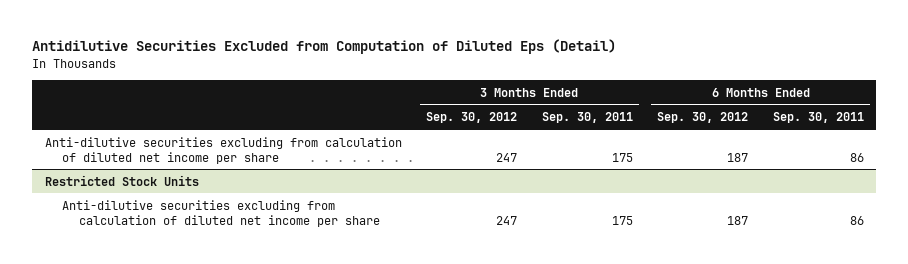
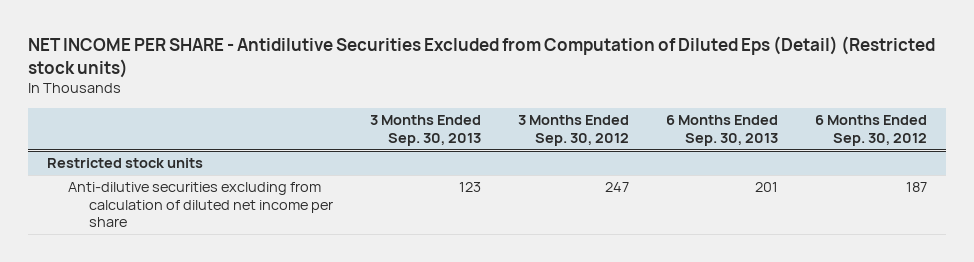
- Antidilutive Securities Excluded from Computation of Diluted Eps (Detail)
+ NET INCOME PER SHARE - Antidilutive Securities Excluded from Computation of Diluted Eps (Detail) (Restricted stock units)
- | 3 Months Ended Sep. 30, 2012 | 3 Months Ended Sep. 30, 2011 | 6 Months Ended Sep. 30, 2012 | 6 Months Ended Sep. 30, 2011
+ | 3 Months Ended Sep. 30, 2013 | 3 Months Ended Sep. 30, 2012 | 6 Months Ended Sep. 30, 2013 | 6 Months Ended Sep. 30, 2012
- Anti-dilutive securities excluding from calculation of diluted net income per share | 247 | 175 | 187 | 86
- Restricted Stock Units
+ Restricted stock units

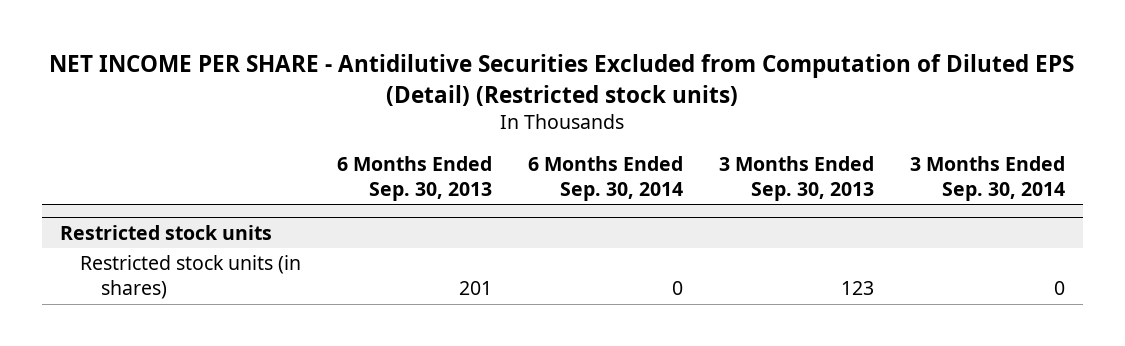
- NET INCOME PER SHARE - Antidilutive Securities Excluded from Computation of Diluted Eps (Detail) (Restricted stock units)
+ NET INCOME PER SHARE - Antidilutive Securities Excluded from Computation of Diluted EPS (Detail) (Restricted stock units)
- | 3 Months Ended Sep. 30, 2013 | 3 Months Ended Sep. 30, 2012 | 6 Months Ended Sep. 30, 2013 | 6 Months Ended Sep. 30, 2012
+ | 6 Months Ended Sep. 30, 2013 | 6 Months Ended Sep. 30, 2014 | 3 Months Ended Sep. 30, 2013 | 3 Months Ended Sep. 30, 2014
@ Restricted stock units
- Anti-dilutive securities excluding from calculation of diluted net income per share | 123 | 247 | 201 | 187
+ Restricted stock units (in shares) | 201 | 0 | 123 | 0

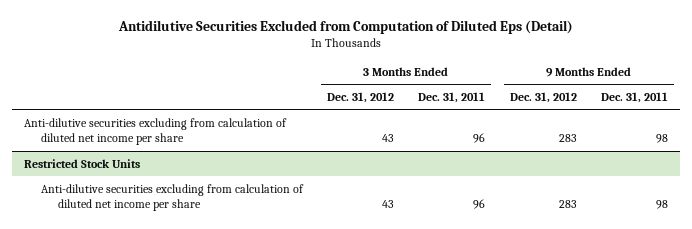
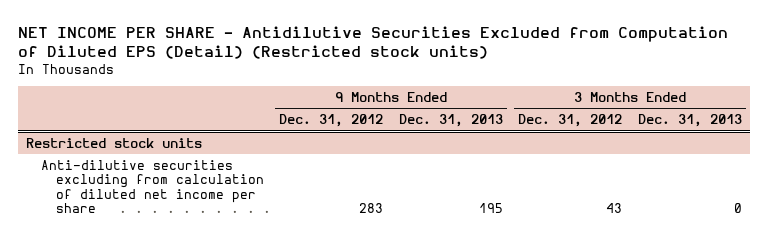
- Antidilutive Securities Excluded from Computation of Diluted Eps (Detail)
+ NET INCOME PER SHARE - Antidilutive Securities Excluded from Computation of Diluted EPS (Detail) (Restricted stock units)
- | 3 Months Ended Dec. 31, 2012 | 3 Months Ended Dec. 31, 2011 | 9 Months Ended Dec. 31, 2012 | 9 Months Ended Dec. 31, 2011
+ | 9 Months Ended Dec. 31, 2012 | 9 Months Ended Dec. 31, 2013 | 3 Months Ended Dec. 31, 2012 | 3 Months Ended Dec. 31, 2013
- Anti-dilutive securities excluding from calculation of diluted net income per share | 43 | 96 | 283 | 98
- Restricted Stock Units
+ Restricted stock units

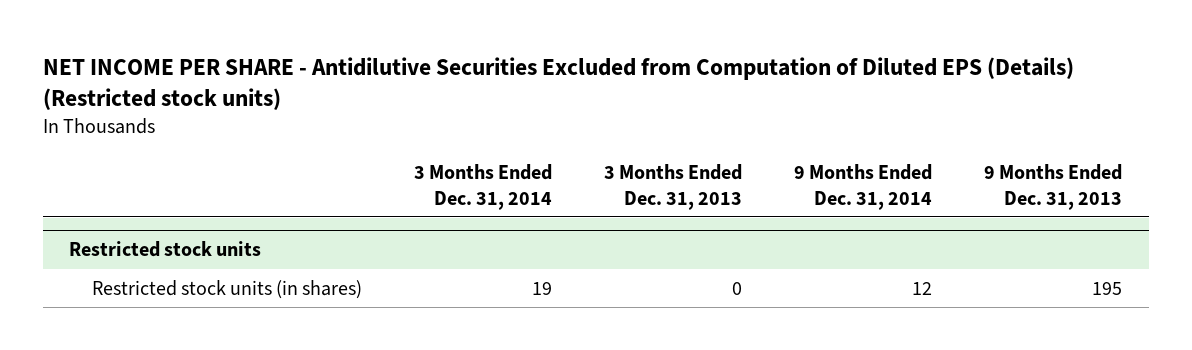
- NET INCOME PER SHARE - Antidilutive Securities Excluded from Computation of Diluted EPS (Detail) (Restricted stock units)
+ NET INCOME PER SHARE - Antidilutive Securities Excluded from Computation of Diluted EPS (Details) (Restricted stock units)
- | 9 Months Ended Dec. 31, 2012 | 9 Months Ended Dec. 31, 2013 | 3 Months Ended Dec. 31, 2012 | 3 Months Ended Dec. 31, 2013
+ | 3 Months Ended Dec. 31, 2014 | 3 Months Ended Dec. 31, 2013 | 9 Months Ended Dec. 31, 2014 | 9 Months Ended Dec. 31, 2013
@ Restricted stock units
- Anti-dilutive securities excluding from calculation of diluted net income per share | 283 | 195 | 43 | 0
+ Restricted stock units (in shares) | 19 | 0 | 12 | 195

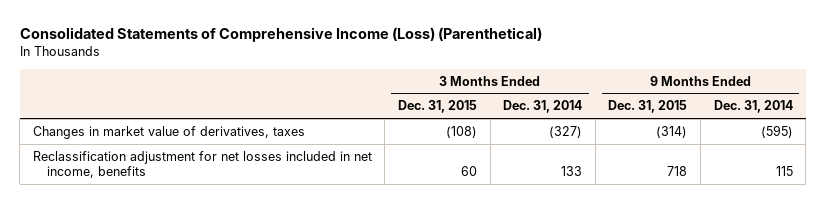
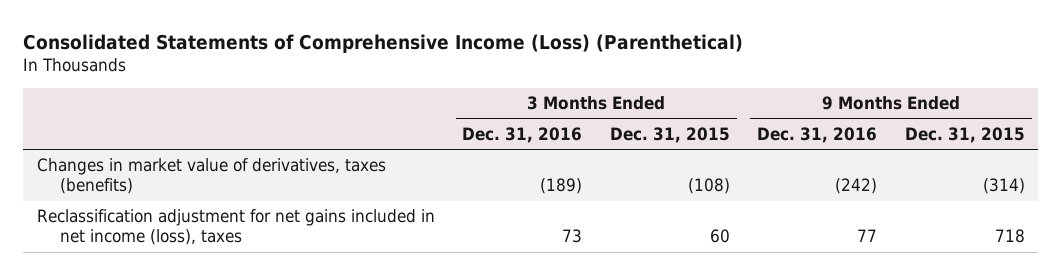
- | 3 Months Ended Dec. 31, 2015 | 3 Months Ended Dec. 31, 2014 | 9 Months Ended Dec. 31, 2015 | 9 Months Ended Dec. 31, 2014
+ | 3 Months Ended Dec. 31, 2016 | 3 Months Ended Dec. 31, 2015 | 9 Months Ended Dec. 31, 2016 | 9 Months Ended Dec. 31, 2015
- Changes in market value of derivatives, taxes | (108) | (327) | (314) | (595)
- Reclassification adjustment for net losses included in net income, benefits | 60 | 133 | 718 | 115
+ Changes in market value of derivatives, taxes (benefits) | (189) | (108) | (242) | (314)
+ Reclassification adjustment for net gains included in net income (loss), taxes | 73 | 60 | 77 | 718

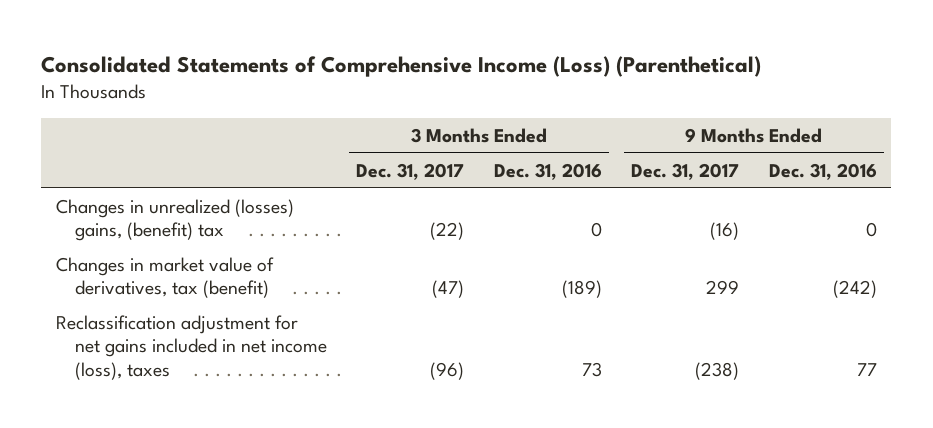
- | 3 Months Ended Dec. 31, 2016 | 3 Months Ended Dec. 31, 2015 | 9 Months Ended Dec. 31, 2016 | 9 Months Ended Dec. 31, 2015
+ | 3 Months Ended Dec. 31, 2017 | 3 Months Ended Dec. 31, 2016 | 9 Months Ended Dec. 31, 2017 | 9 Months Ended Dec. 31, 2016
- Changes in market value of derivatives, taxes (benefits) | (189) | (108) | (242) | (314)
+ Changes in unrealized (losses) gains, (benefit) tax | (22) | 0 | (16) | 0
+ Changes in market value of derivatives, tax (benefit) | (47) | (189) | 299 | (242)

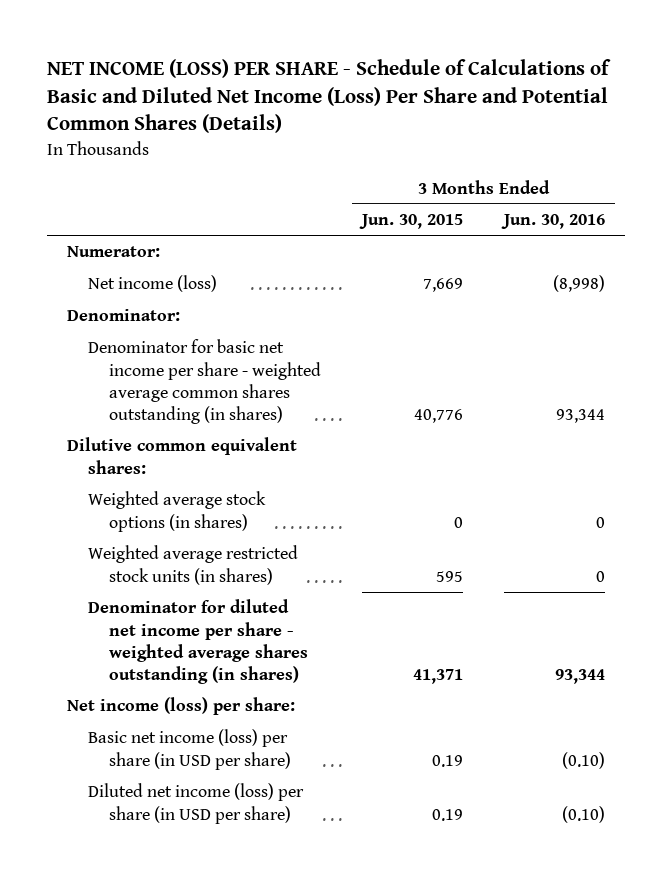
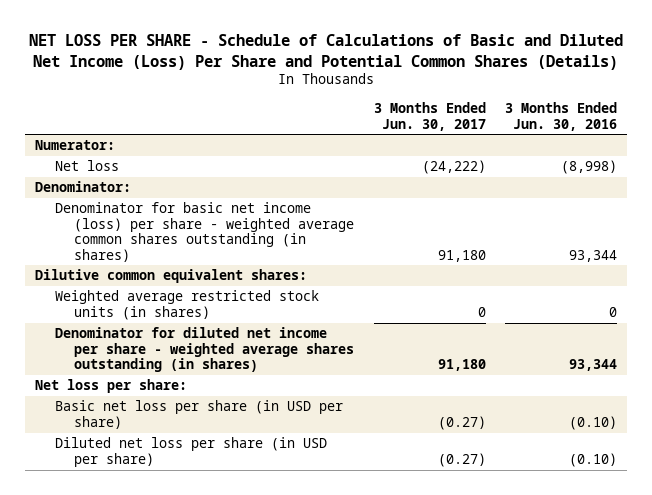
- NET INCOME (LOSS) PER SHARE - Schedule of Calculations of Basic and Diluted Net Income (Loss) Per Share and Potential Common Shares (Details)
+ NET LOSS PER SHARE - Schedule of Calculations of Basic and Diluted Net Income (Loss) Per Share and Potential Common Shares (Details)
- | 3 Months Ended Jun. 30, 2015 | 3 Months Ended Jun. 30, 2016
+ | 3 Months Ended Jun. 30, 2017 | 3 Months Ended Jun. 30, 2016
- Net income (loss) | 7,669 | (8,998)
+ Net loss | (24,222) | (8,998)
- Denominator for basic net income per share - weighted average common shares outstanding (in shares) | 40,776 | 93,344
+ Denominator for basic net income (loss) per share - weighted average common shares outstanding (in shares) | 91,180 | 93,344
- Weighted average stock options (in shares) | 0 | 0
- Net income (loss) per share:
- Basic net income (loss) per share (in USD per share) | 0.19 | (0.10)
- Diluted net income (loss) per share (in USD per share) | 0.19 | (0.10)
+ Net loss per share:
+ Basic net loss per share (in USD per share) | (0.27) | (0.10)
+ Diluted net loss per share (in USD per share) | (0.27) | (0.10)

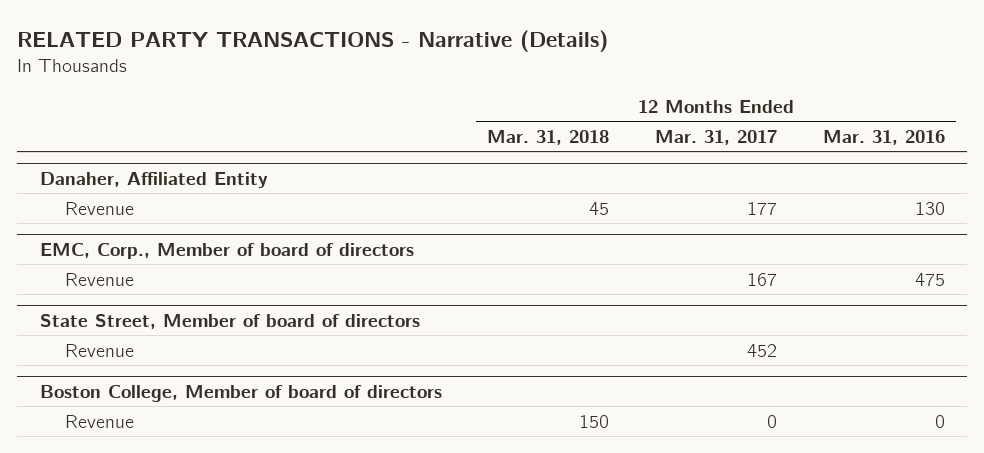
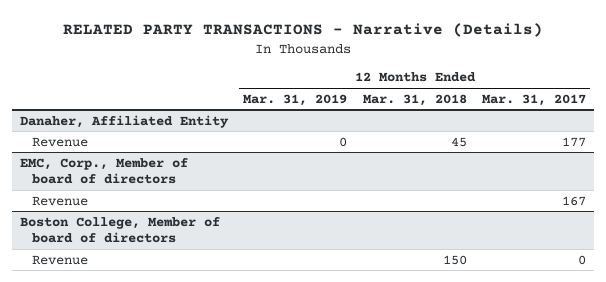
- | 12 Months Ended Mar. 31, 2018 | 12 Months Ended Mar. 31, 2017 | 12 Months Ended Mar. 31, 2016
+ | 12 Months Ended Mar. 31, 2019 | 12 Months Ended Mar. 31, 2018 | 12 Months Ended Mar. 31, 2017
- State Street, Member of board of directors
- Revenue | | 452 |

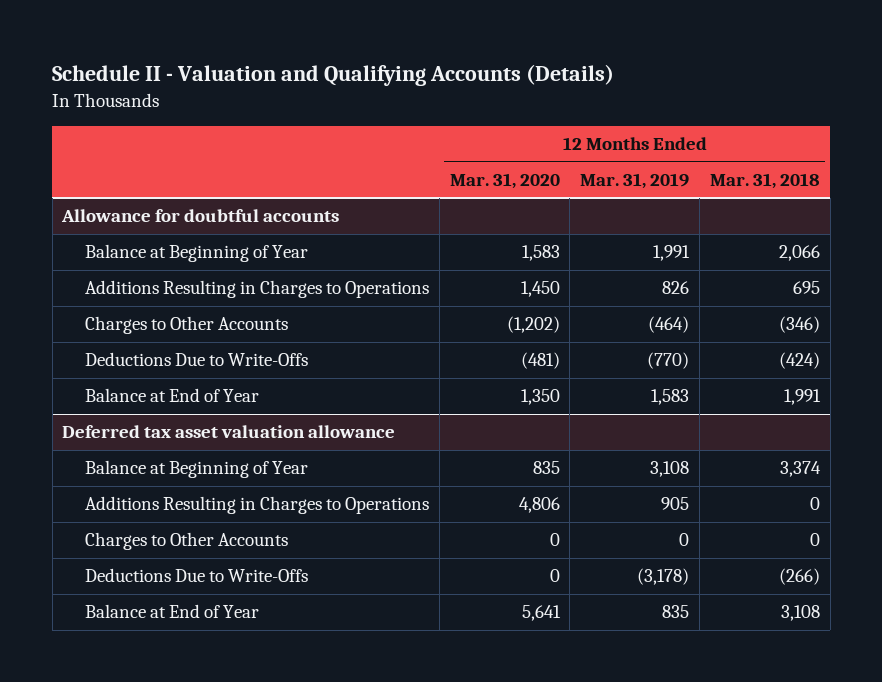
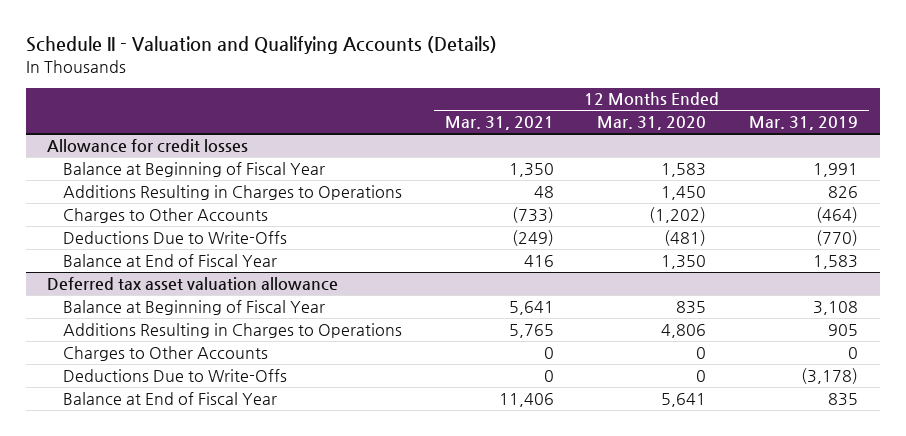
- | 12 Months Ended Mar. 31, 2020 | 12 Months Ended Mar. 31, 2019 | 12 Months Ended Mar. 31, 2018
+ | 12 Months Ended Mar. 31, 2021 | 12 Months Ended Mar. 31, 2020 | 12 Months Ended Mar. 31, 2019
- Allowance for doubtful accounts
- Balance at Beginning of Year | 1,583 | 1,991 | 2,066
+ Allowance for credit losses
+ Balance at Beginning of Fiscal Year | 1,350 | 1,583 | 1,991
- Balance at End of Year | 1,350 | 1,583 | 1,991
+ Balance at End of Fiscal Year | 416 | 1,350 | 1,583
@ Deferred tax asset valuation allowance
- Balance at Beginning of Year | 835 | 3,108 | 3,374
+ Balance at Beginning of Fiscal Year | 5,641 | 835 | 3,108
- Balance at End of Year | 5,641 | 835 | 3,108
+ Balance at End of Fiscal Year | 11,406 | 5,641 | 835

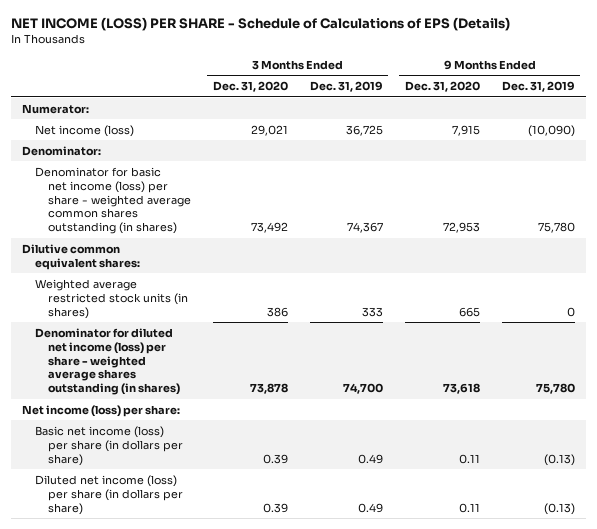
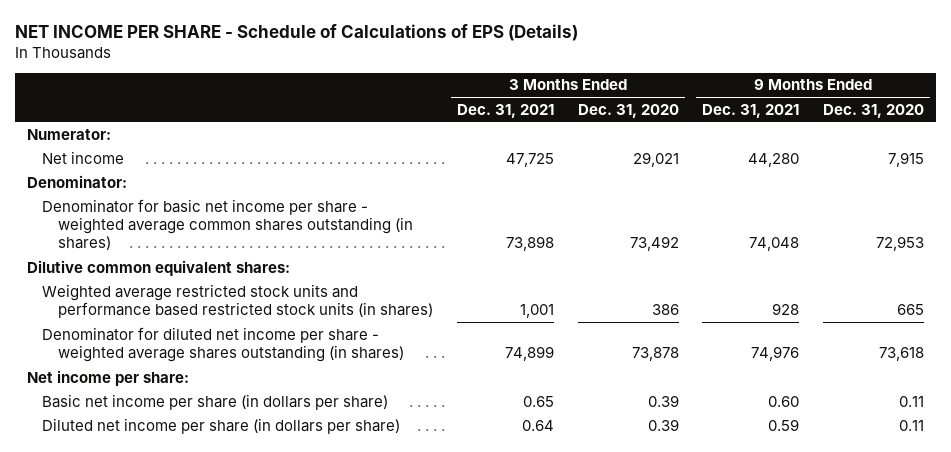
- NET INCOME (LOSS) PER SHARE - Schedule of Calculations of EPS (Details)
+ NET INCOME PER SHARE - Schedule of Calculations of EPS (Details)
- | 3 Months Ended Dec. 31, 2020 | 3 Months Ended Dec. 31, 2019 | 9 Months Ended Dec. 31, 2020 | 9 Months Ended Dec. 31, 2019
+ | 3 Months Ended Dec. 31, 2021 | 3 Months Ended Dec. 31, 2020 | 9 Months Ended Dec. 31, 2021 | 9 Months Ended Dec. 31, 2020
- Net income (loss) | 29,021 | 36,725 | 7,915 | (10,090)
+ Net income | 47,725 | 29,021 | 44,280 | 7,915
- Denominator for basic net income (loss) per share - weighted average common shares outstanding (in shares) | 73,492 | 74,367 | 72,953 | 75,780
+ Denominator for basic net income per share - weighted average common shares outstanding (in shares) | 73,898 | 73,492 | 74,048 | 72,953
- Weighted average restricted stock units (in shares) | 386 | 333 | 665 | 0
- Denominator for diluted net income (loss) per share - weighted average shares outstanding (in shares) | 73,878 | 74,700 | 73,618 | 75,780
- Net income (loss) per share:
- Basic net income (loss) per share (in dollars per share) | 0.39 | 0.49 | 0.11 | (0.13)
- Diluted net income (loss) per share (in dollars per share) | 0.39 | 0.49 | 0.11 | (0.13)
+ Weighted average restricted stock units and performance based restricted stock units (in shares) | 1,001 | 386 | 928 | 665
+ Denominator for diluted net income per share - weighted average shares outstanding (in shares) | 74,899 | 73,878 | 74,976 | 73,618
+ Net income per share:
+ Basic net income per share (in dollars per share) | 0.65 | 0.39 | 0.60 | 0.11
+ Diluted net income per share (in dollars per share) | 0.64 | 0.39 | 0.59 | 0.11

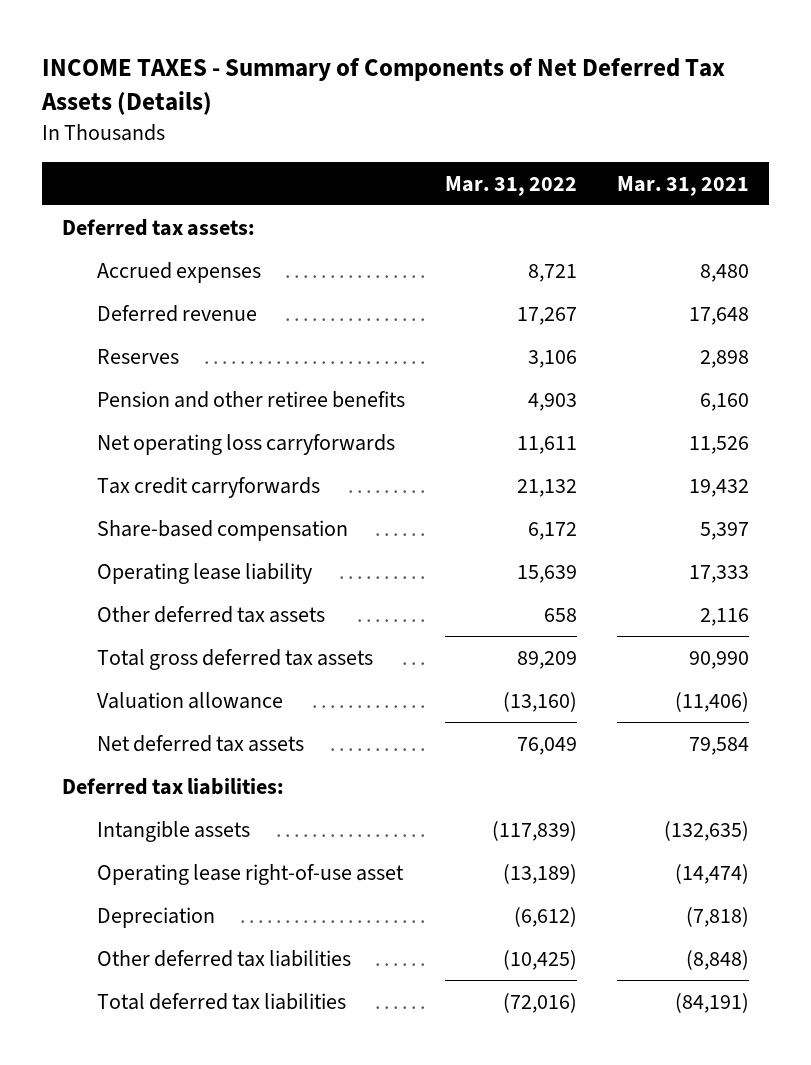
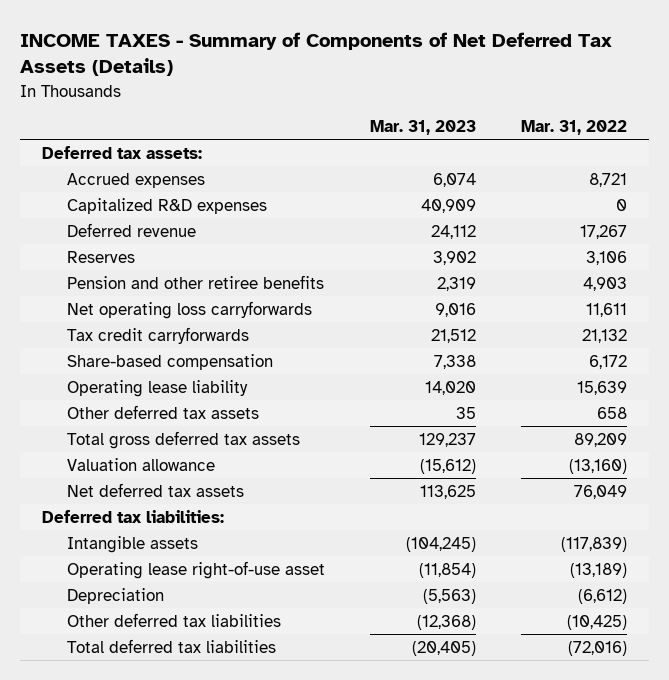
- | Mar. 31, 2022 | Mar. 31, 2021
+ | Mar. 31, 2023 | Mar. 31, 2022
+ Capitalized R&D expenses | 40,909 | 0

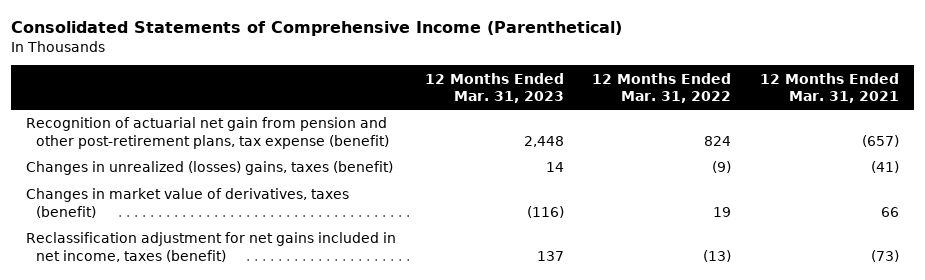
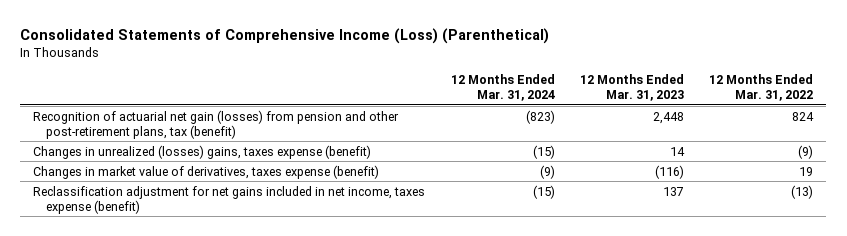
- Consolidated Statements of Comprehensive Income (Parenthetical)
+ Consolidated Statements of Comprehensive Income (Loss) (Parenthetical)
- | 12 Months Ended Mar. 31, 2023 | 12 Months Ended Mar. 31, 2022 | 12 Months Ended Mar. 31, 2021
+ | 12 Months Ended Mar. 31, 2024 | 12 Months Ended Mar. 31, 2023 | 12 Months Ended Mar. 31, 2022
- Recognition of actuarial net gain from pension and other post-retirement plans, tax expense (benefit) | 2,448 | 824 | (657)
- Changes in unrealized (losses) gains, taxes (benefit) | 14 | (9) | (41)
- Changes in market value of derivatives, taxes (benefit) | (116) | 19 | 66
- Reclassification adjustment for net gains included in net income, taxes (benefit) | 137 | (13) | (73)
+ Recognition of actuarial net gain (losses) from pension and other post-retirement plans, tax (benefit) | (823) | 2,448 | 824
+ Changes in unrealized (losses) gains, taxes expense (benefit) | (15) | 14 | (9)
+ Changes in market value of derivatives, taxes expense (benefit) | (9) | (116) | 19
+ Reclassification adjustment for net gains included in net income, taxes expense (benefit) | (15) | 137 | (13)

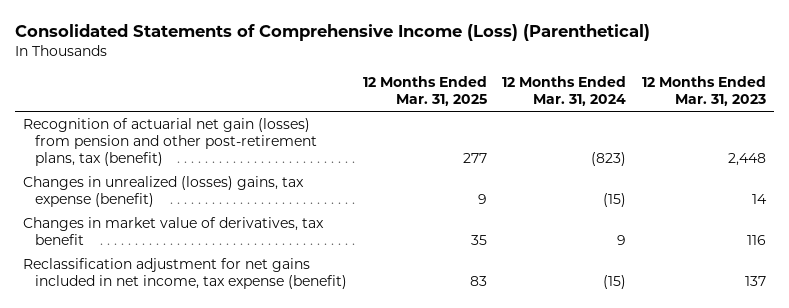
- | 12 Months Ended Mar. 31, 2024 | 12 Months Ended Mar. 31, 2023 | 12 Months Ended Mar. 31, 2022
+ | 12 Months Ended Mar. 31, 2025 | 12 Months Ended Mar. 31, 2024 | 12 Months Ended Mar. 31, 2023
- Changes in unrealized (losses) gains, taxes expense (benefit) | (15) | 14 | (9)
- Changes in market value of derivatives, taxes expense (benefit) | (9) | (116) | 19
- Reclassification adjustment for net gains included in net income, taxes expense (benefit) | (15) | 137 | (13)
+ Changes in unrealized (losses) gains, tax expense (benefit) | 9 | (15) | 14
+ Changes in market value of derivatives, tax benefit | 35 | 9 | 116
+ Reclassification adjustment for net gains included in net income, tax expense (benefit) | 83 | (15) | 137

